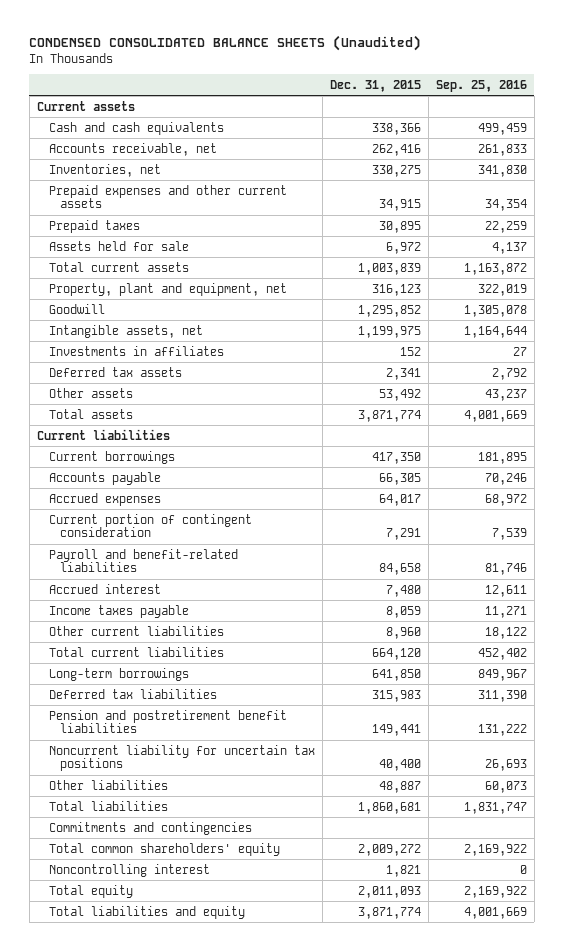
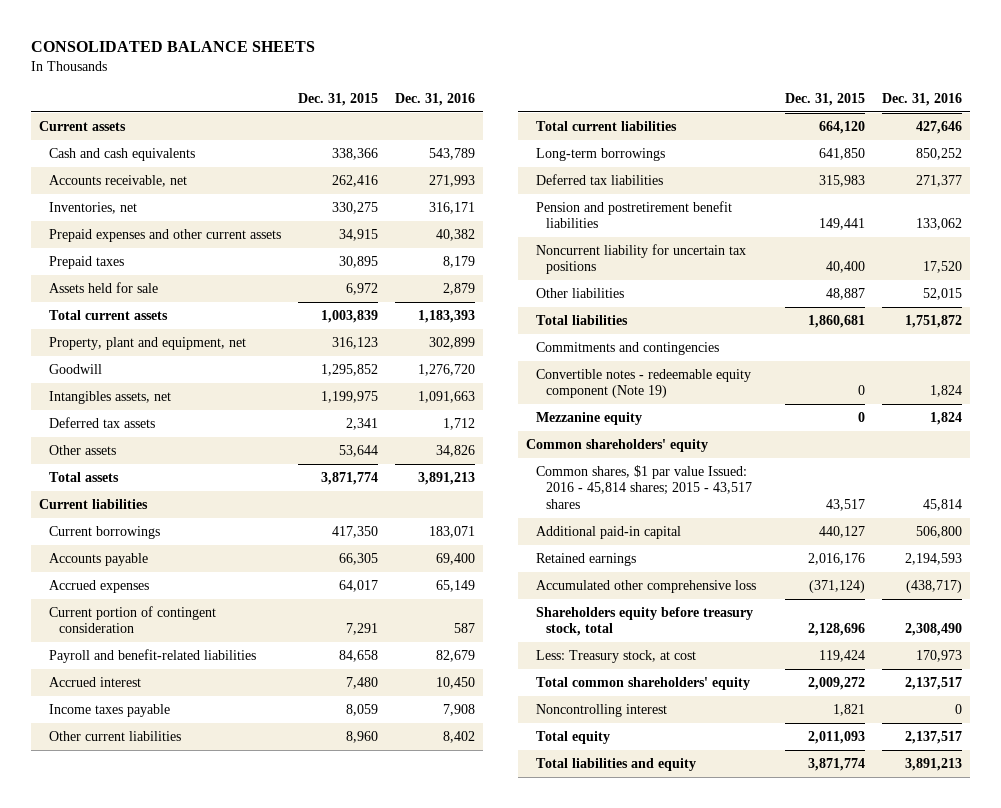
- CONDENSED CONSOLIDATED BALANCE SHEETS (Unaudited)
+ CONSOLIDATED BALANCE SHEETS
- | Dec. 31, 2015 | Sep. 25, 2016
+ | Dec. 31, 2015 | Dec. 31, 2016
- Intangible assets, net | 1,199,975 | 1,164,644
- Investments in affiliates | 152 | 27
+ Intangibles assets, net | 1,199,975 | 1,091,663
- Other assets | 53,492 | 43,237
+ Other assets | 53,644 | 34,826
+ Convertible notes - redeemable equity component (Note 19) | 0 | 1,824
+ Mezzanine equity | 0 | 1,824
+ Common shareholders' equity
+ Common shares, $1 par value Issued: 2016 - 45,814 shares; 2015 - 43,517 shares | 43,517 | 45,814
+ Additional paid-in capital | 440,127 | 506,800
+ Retained earnings | 2,016,176 | 2,194,593
+ Accumulated other comprehensive loss | (371,124) | (438,717)
+ Shareholders equity before treasury stock, total | 2,128,696 | 2,308,490
+ Less: Treasury stock, at cost | 119,424 | 170,973

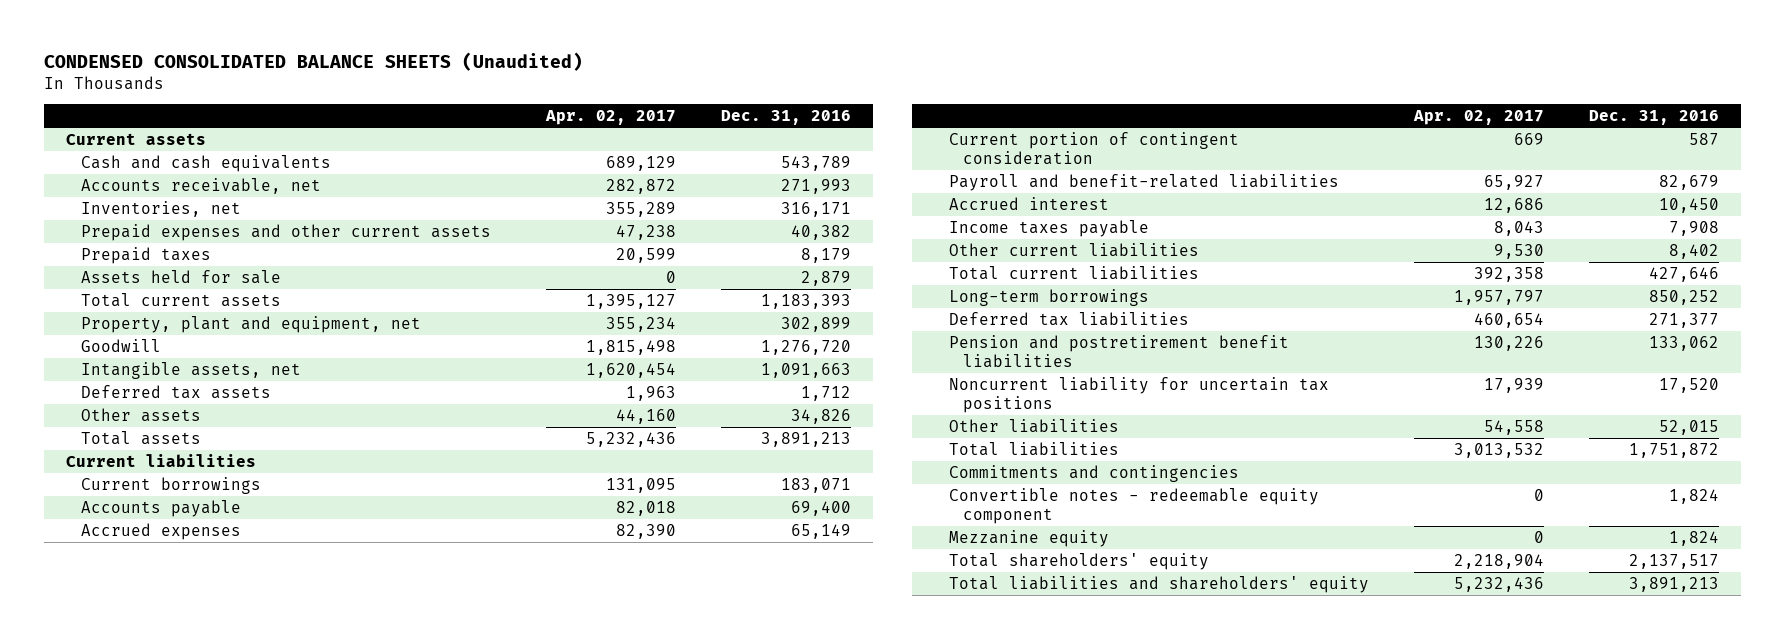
- CONSOLIDATED BALANCE SHEETS
+ CONDENSED CONSOLIDATED BALANCE SHEETS (Unaudited)
- | Dec. 31, 2015 | Dec. 31, 2016
+ | Apr. 02, 2017 | Dec. 31, 2016
- Intangibles assets, net | 1,199,975 | 1,091,663
+ Intangible assets, net | 1,620,454 | 1,091,663
- Convertible notes - redeemable equity component (Note 19) | 0 | 1,824
+ Convertible notes - redeemable equity component | 0 | 1,824
- Common shareholders' equity
- Common shares, $1 par value Issued: 2016 - 45,814 shares; 2015 - 43,517 shares | 43,517 | 45,814
- Additional paid-in capital | 440,127 | 506,800
- Retained earnings | 2,016,176 | 2,194,593
- Accumulated other comprehensive loss | (371,124) | (438,717)
- Shareholders equity before treasury stock, total | 2,128,696 | 2,308,490
- Less: Treasury stock, at cost | 119,424 | 170,973
- Total common shareholders' equity | 2,009,272 | 2,137,517
- Noncontrolling interest | 1,821 | 0
- Total equity | 2,011,093 | 2,137,517
- Total liabilities and equity | 3,871,774 | 3,891,213
+ Total shareholders' equity | 2,218,904 | 2,137,517
+ Total liabilities and shareholders' equity | 5,232,436 | 3,891,213

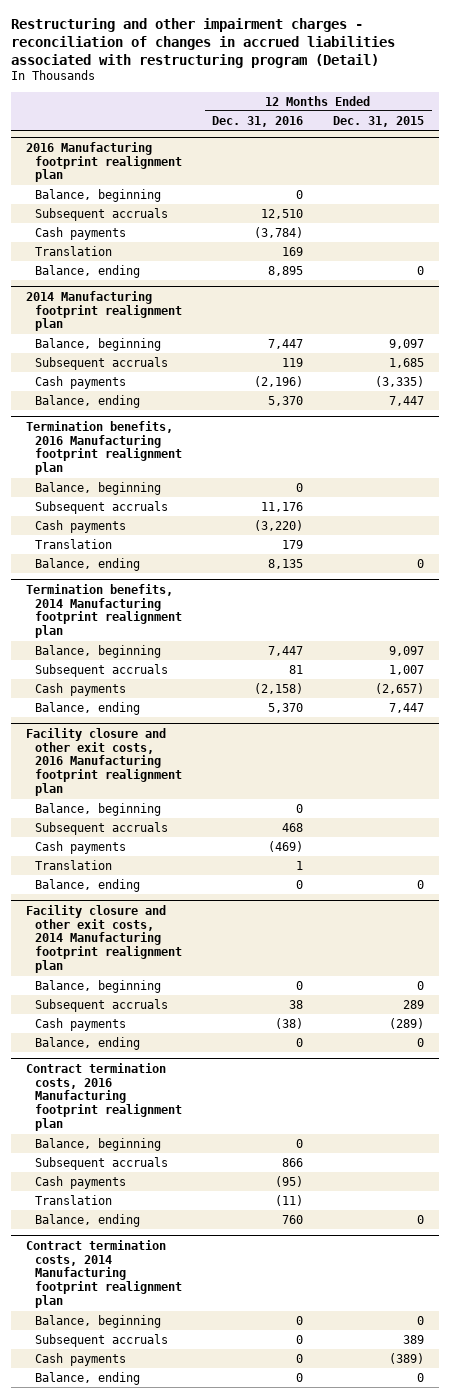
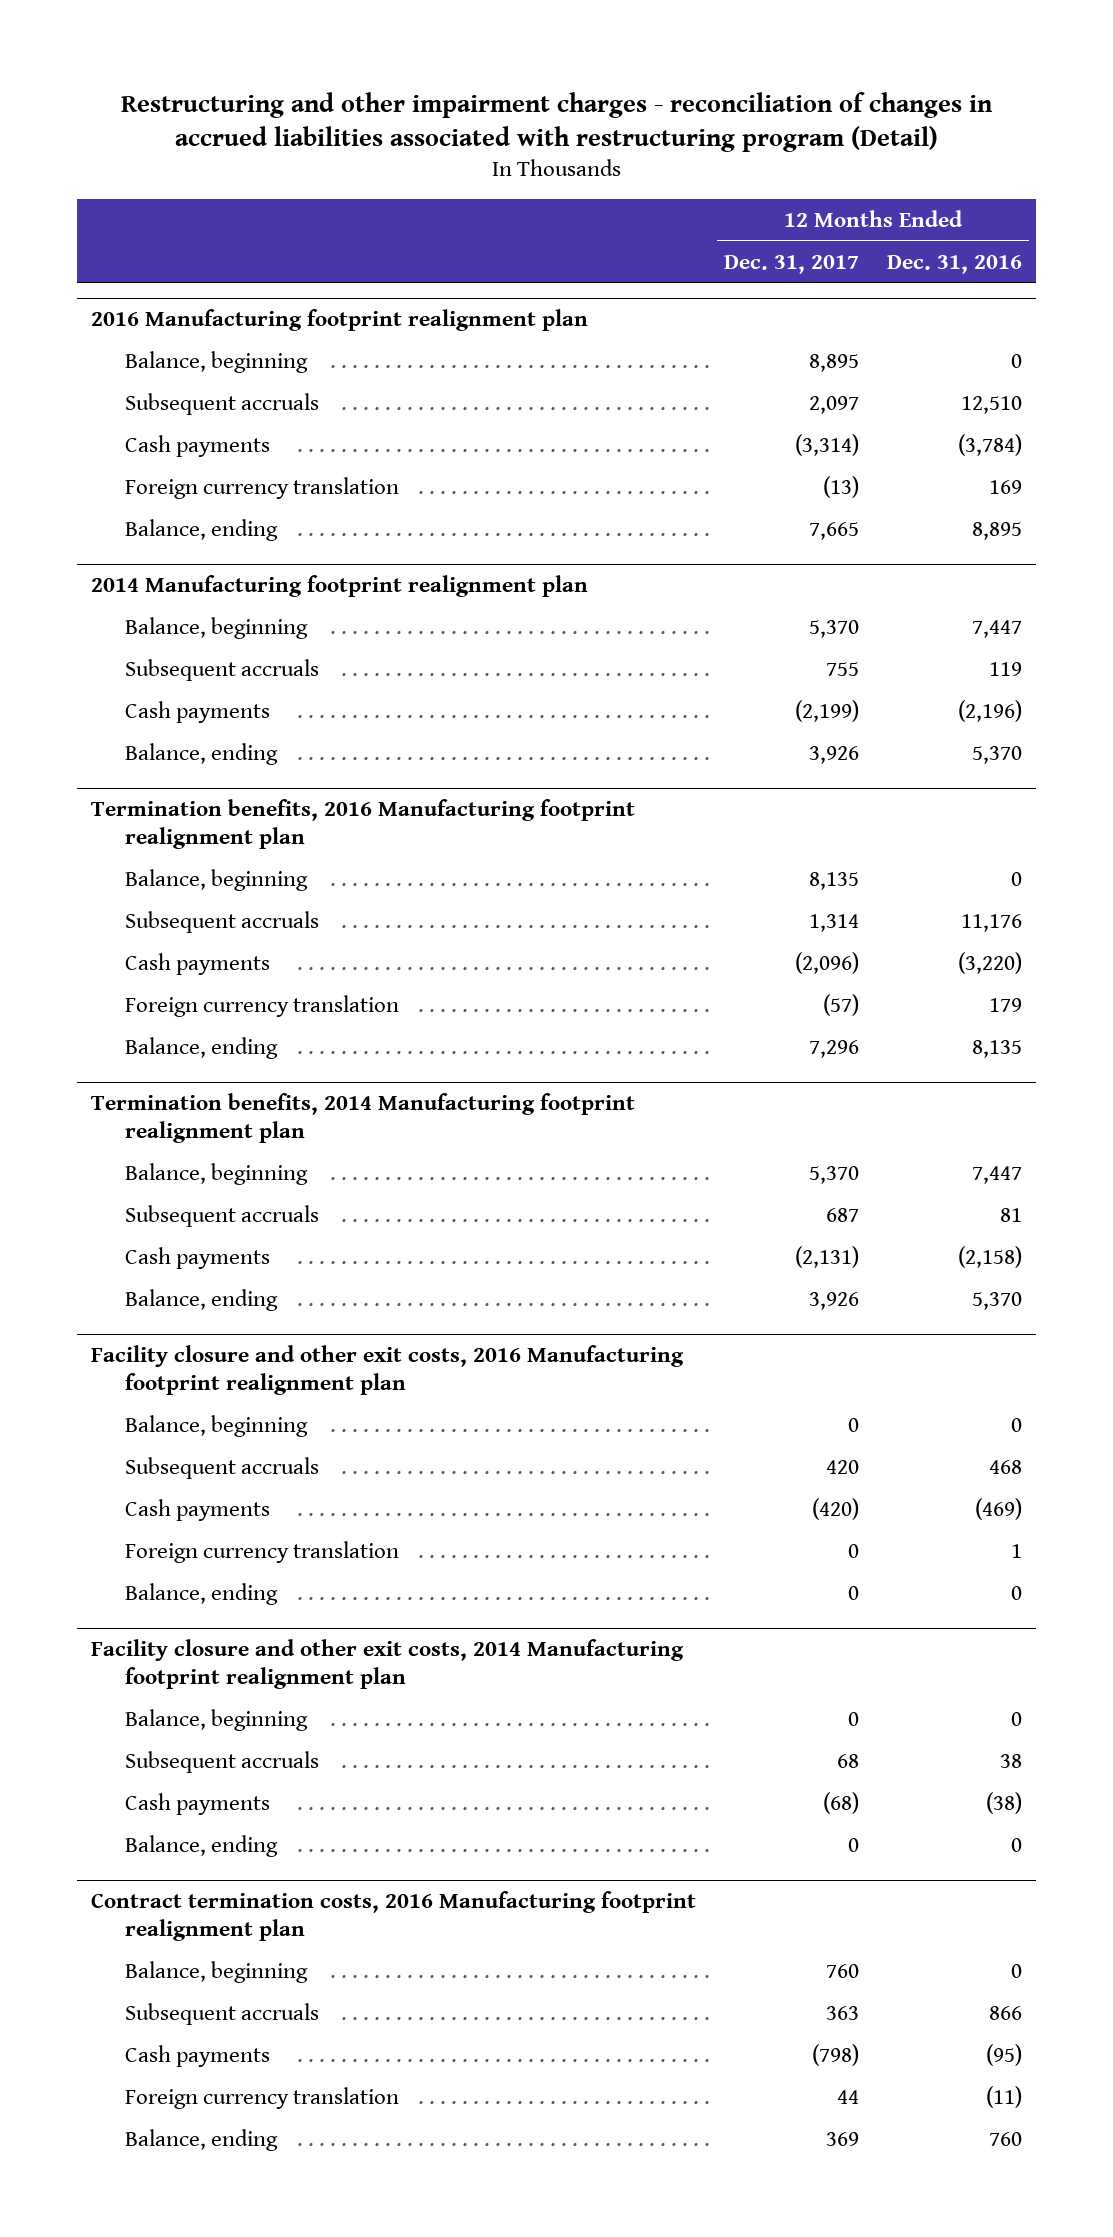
- | 12 Months Ended Dec. 31, 2016 | 12 Months Ended Dec. 31, 2015
+ | 12 Months Ended Dec. 31, 2017 | 12 Months Ended Dec. 31, 2016
@ 2016 Manufacturing footprint realignment plan
- Translation | 169 |
+ Foreign currency translation | (13) | 169
@ Termination benefits, 2016 Manufacturing footprint realignment plan
- Translation | 179 |
+ Foreign currency translation | (57) | 179
@ Facility closure and other exit costs, 2016 Manufacturing footprint realignment plan
- Translation | 1 |
+ Foreign currency translation | 0 | 1
@ Contract termination costs, 2016 Manufacturing footprint realignment plan
- Translation | (11) |
+ Foreign currency translation | 44 | (11)
- Contract termination costs, 2014 Manufacturing footprint realignment plan
- Balance, beginning | 0 | 0
- Subsequent accruals | 0 | 389
- Cash payments | 0 | (389)
- Balance, ending | 0 | 0

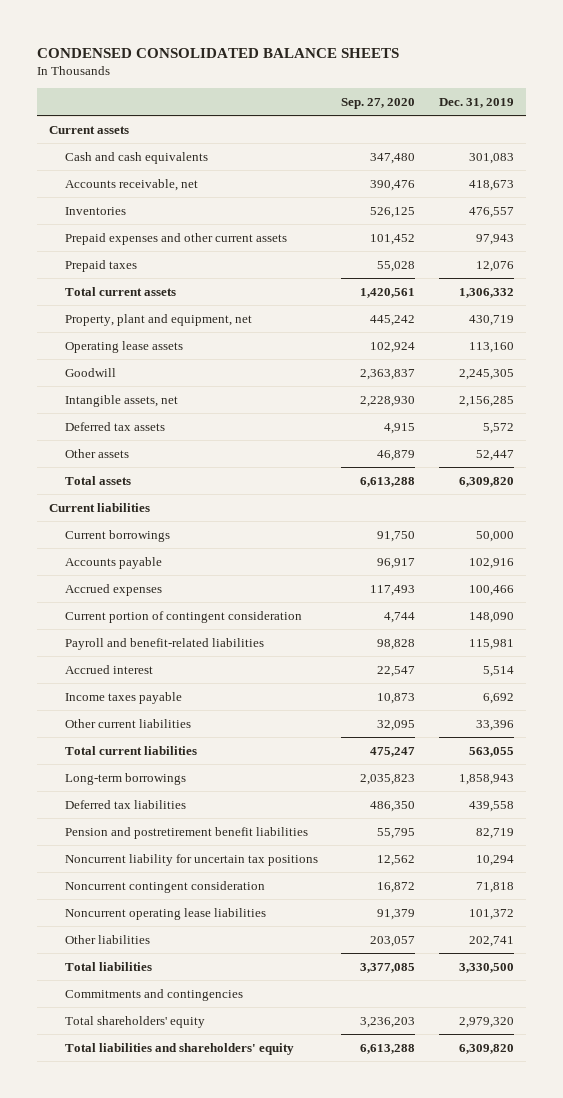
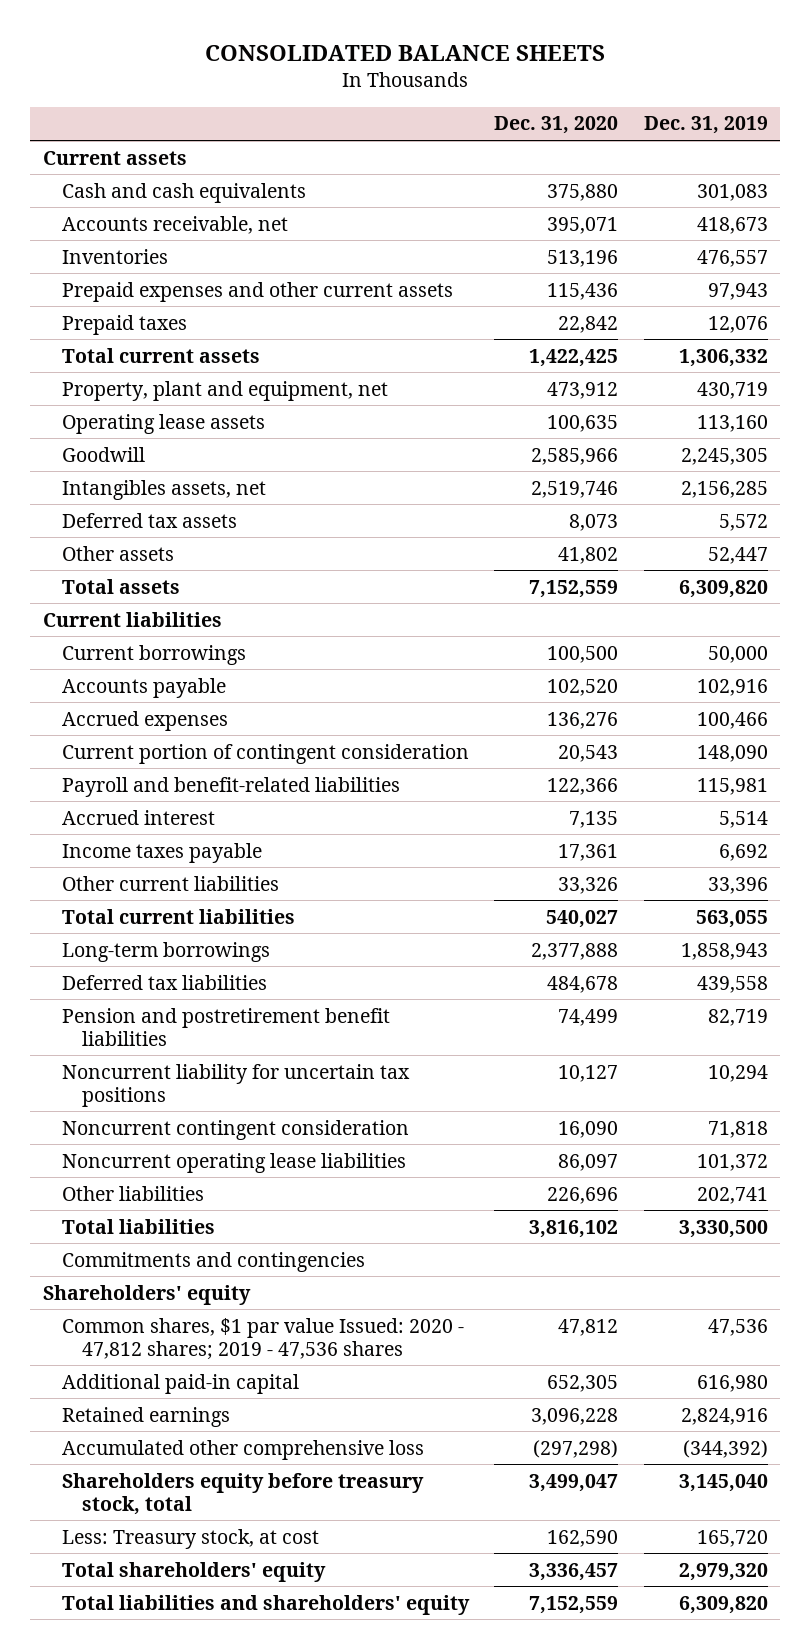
- CONDENSED CONSOLIDATED BALANCE SHEETS
+ CONSOLIDATED BALANCE SHEETS
- | Sep. 27, 2020 | Dec. 31, 2019
+ | Dec. 31, 2020 | Dec. 31, 2019
- Intangible assets, net | 2,228,930 | 2,156,285
+ Intangibles assets, net | 2,519,746 | 2,156,285
+ Shareholders' equity
+ Common shares, $1 par value Issued: 2020 - 47,812 shares; 2019 - 47,536 shares | 47,812 | 47,536
+ Additional paid-in capital | 652,305 | 616,980
+ Retained earnings | 3,096,228 | 2,824,916
+ Accumulated other comprehensive loss | (297,298) | (344,392)
+ Shareholders equity before treasury stock, total | 3,499,047 | 3,145,040
+ Less: Treasury stock, at cost | 162,590 | 165,720

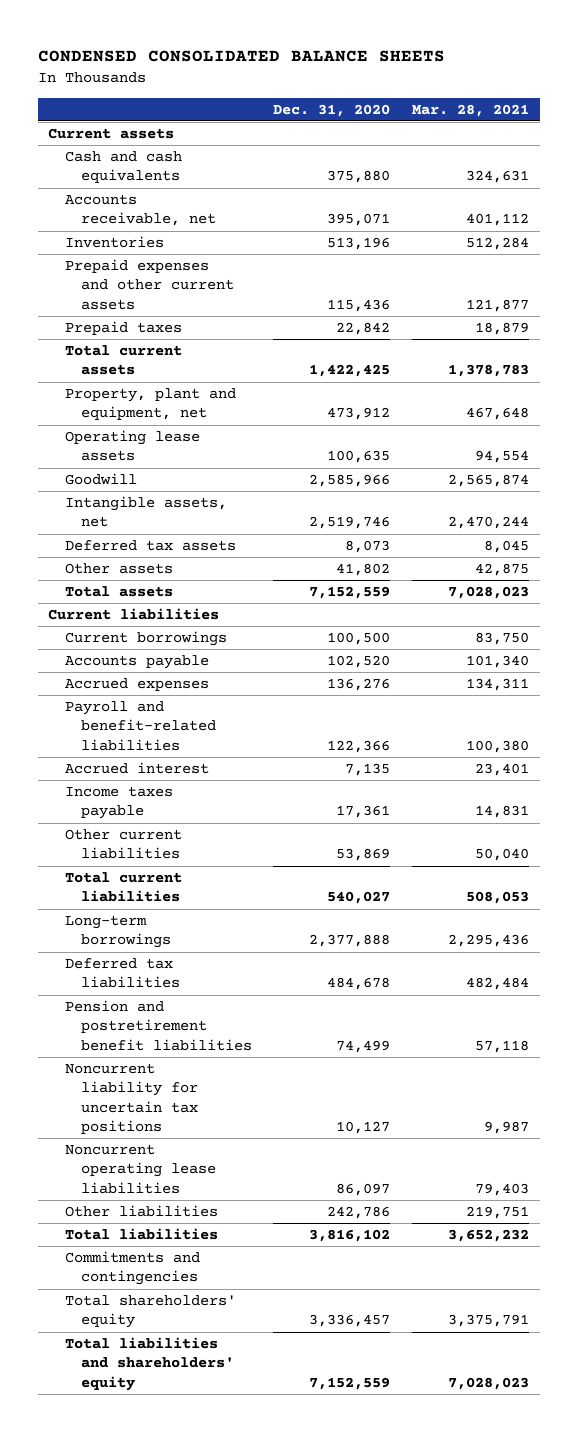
- CONSOLIDATED BALANCE SHEETS
+ CONDENSED CONSOLIDATED BALANCE SHEETS
- | Dec. 31, 2020 | Dec. 31, 2019
+ | Dec. 31, 2020 | Mar. 28, 2021
- Intangibles assets, net | 2,519,746 | 2,156,285
+ Intangible assets, net | 2,519,746 | 2,470,244
- Current portion of contingent consideration | 20,543 | 148,090
- Other current liabilities | 33,326 | 33,396
+ Other current liabilities | 53,869 | 50,040
- Noncurrent contingent consideration | 16,090 | 71,818
- Other liabilities | 226,696 | 202,741
+ Other liabilities | 242,786 | 219,751
- Shareholders' equity
- Common shares, $1 par value Issued: 2020 - 47,812 shares; 2019 - 47,536 shares | 47,812 | 47,536
- Additional paid-in capital | 652,305 | 616,980
- Retained earnings | 3,096,228 | 2,824,916
- Accumulated other comprehensive loss | (297,298) | (344,392)
- Shareholders equity before treasury stock, total | 3,499,047 | 3,145,040
- Less: Treasury stock, at cost | 162,590 | 165,720

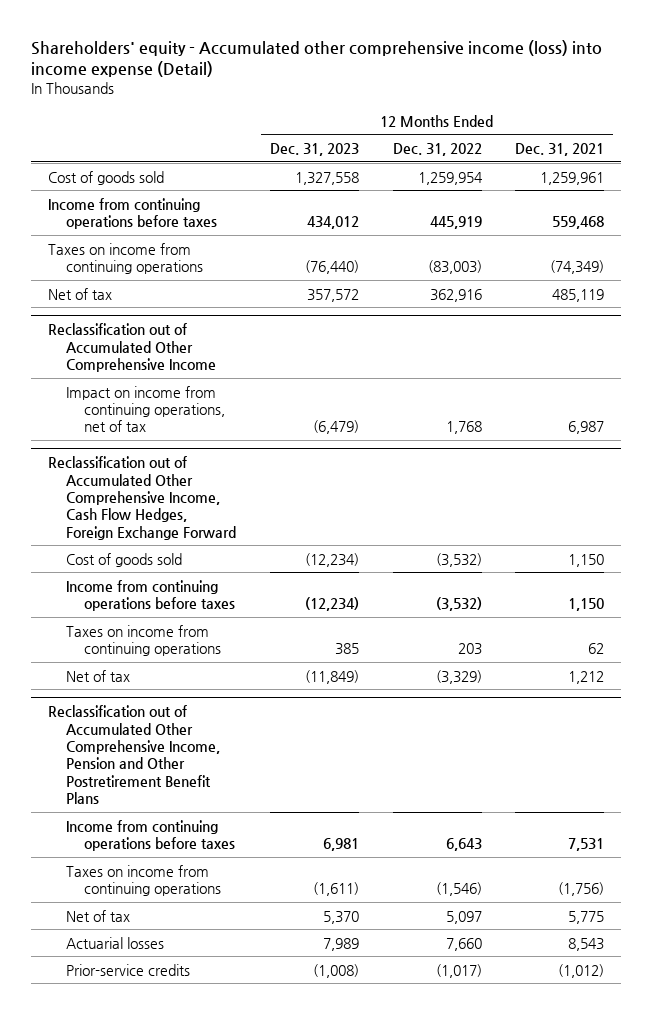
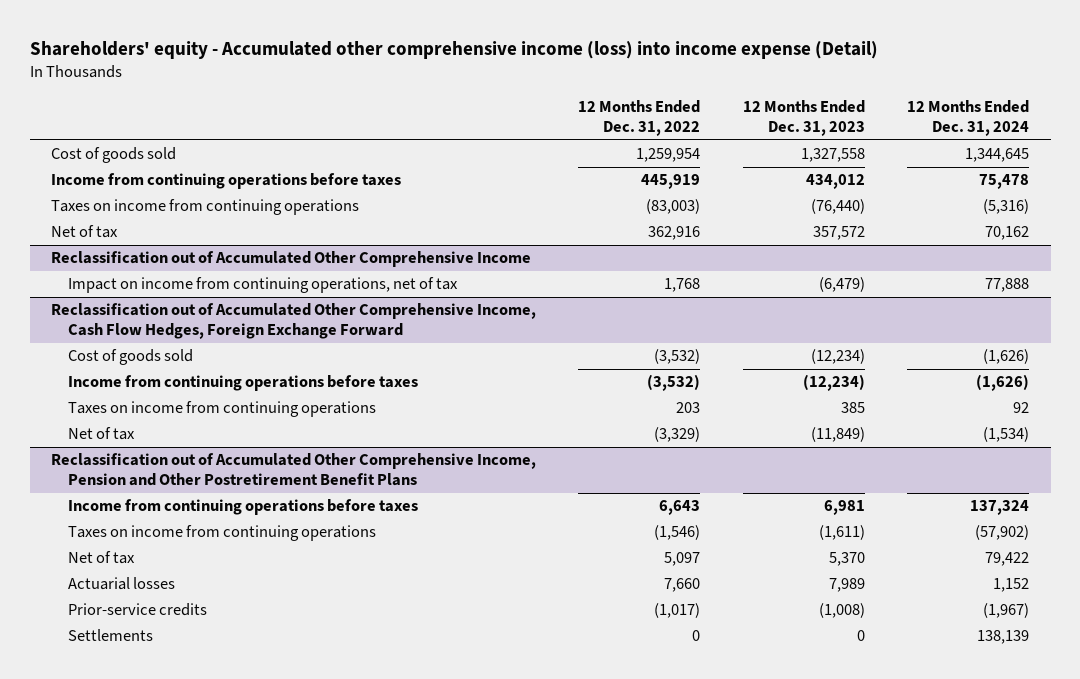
- | 12 Months Ended Dec. 31, 2023 | 12 Months Ended Dec. 31, 2022 | 12 Months Ended Dec. 31, 2021
+ | 12 Months Ended Dec. 31, 2022 | 12 Months Ended Dec. 31, 2023 | 12 Months Ended Dec. 31, 2024
@ Reclassification out of Accumulated Other Comprehensive Income, Pension and Other Postretirement Benefit Plans
+ Settlements | 0 | 0 | 138,139

